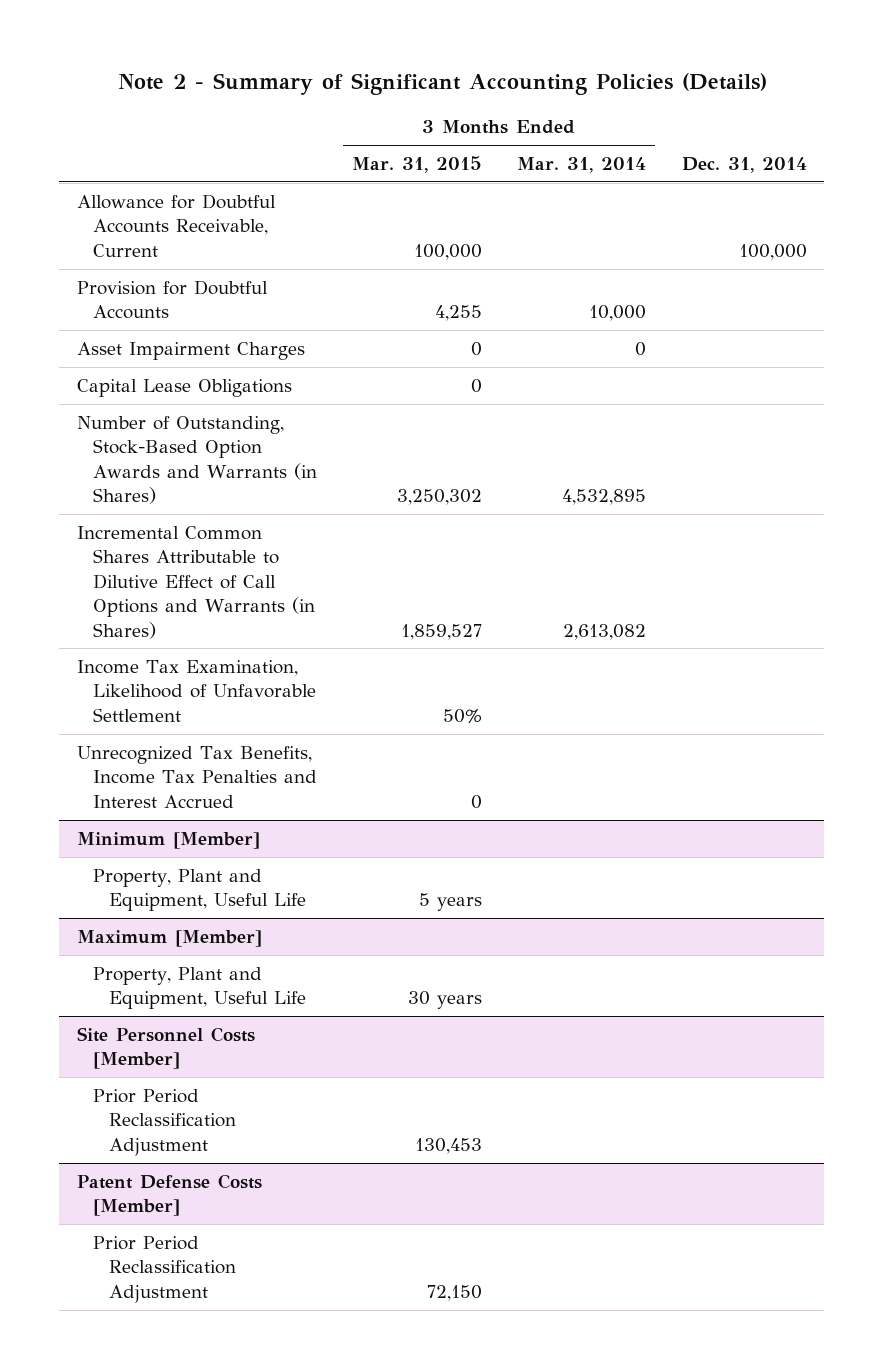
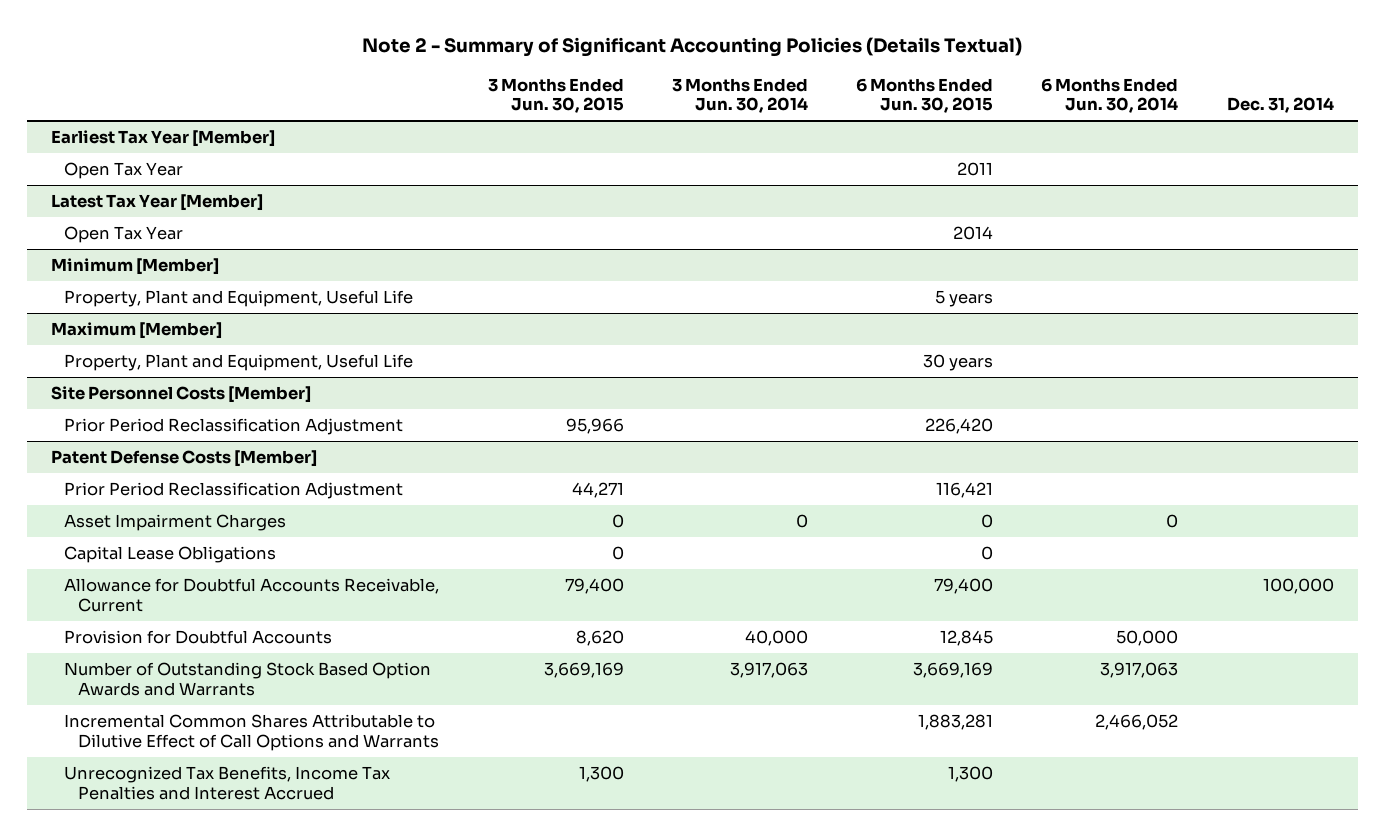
- Note 2 - Summary of Significant Accounting Policies (Details)
+ Note 2 - Summary of Significant Accounting Policies (Details Textual)
- | 3 Months Ended Mar. 31, 2015 | 3 Months Ended Mar. 31, 2014 | Dec. 31, 2014
+ | 3 Months Ended Jun. 30, 2015 | 3 Months Ended Jun. 30, 2014 | 6 Months Ended Jun. 30, 2015 | 6 Months Ended Jun. 30, 2014 | Dec. 31, 2014
- Allowance for Doubtful Accounts Receivable, Current | 100,000 | | 100,000
- Provision for Doubtful Accounts | 4,255 | 10,000 |
- Asset Impairment Charges | 0 | 0 |
- Capital Lease Obligations | 0 | |
- Number of Outstanding, Stock-Based Option Awards and Warrants (in Shares) | 3,250,302 | 4,532,895 |
- Incremental Common Shares Attributable to Dilutive Effect of Call Options and Warrants (in Shares) | 1,859,527 | 2,613,082 |
- Income Tax Examination, Likelihood of Unfavorable Settlement | 50% | |
- Unrecognized Tax Benefits, Income Tax Penalties and Interest Accrued | 0 | |
+ Earliest Tax Year [Member]
+ Open Tax Year | | | 2011 | |
+ Latest Tax Year [Member]
+ Open Tax Year | | | 2014 | |
@ Patent Defense Costs [Member]
+ Asset Impairment Charges | 0 | 0 | 0 | 0 |
+ Capital Lease Obligations | 0 | | 0 | |
+ Allowance for Doubtful Accounts Receivable, Current | 79,400 | | 79,400 | | 100,000
+ Provision for Doubtful Accounts | 8,620 | 40,000 | 12,845 | 50,000 |
+ Number of Outstanding Stock Based Option Awards and Warrants | 3,669,169 | 3,917,063 | 3,669,169 | 3,917,063 |
+ Incremental Common Shares Attributable to Dilutive Effect of Call Options and Warrants | | | 1,883,281 | 2,466,052 |
+ Unrecognized Tax Benefits, Income Tax Penalties and Interest Accrued | 1,300 | | 1,300 | |

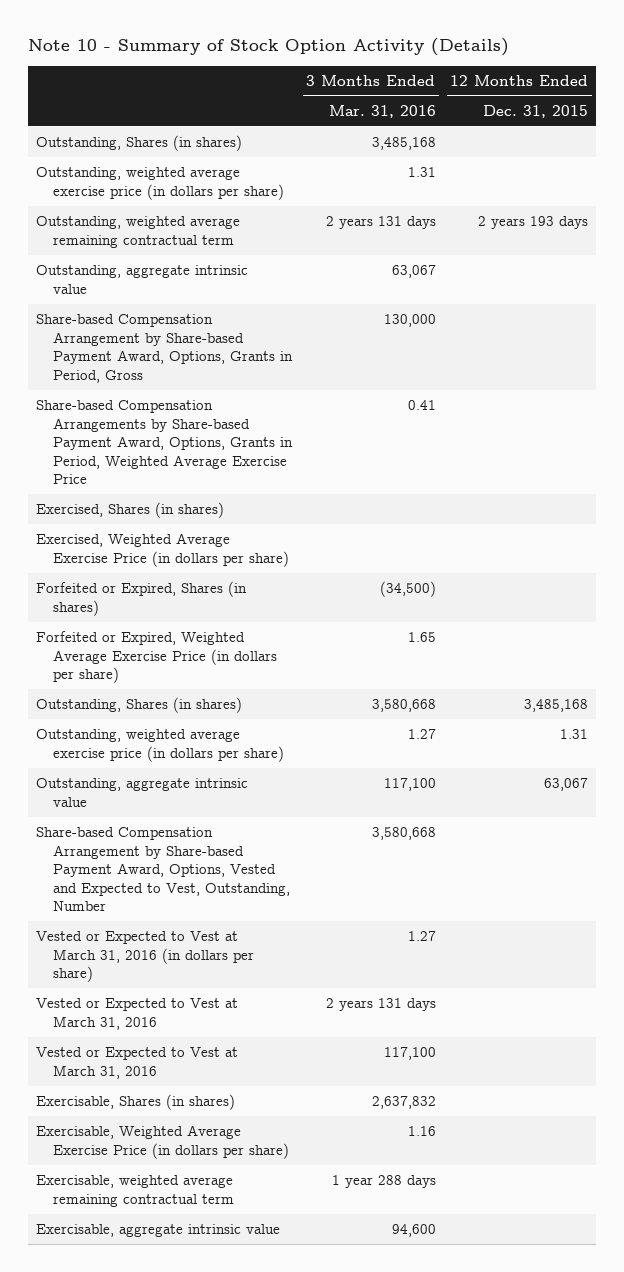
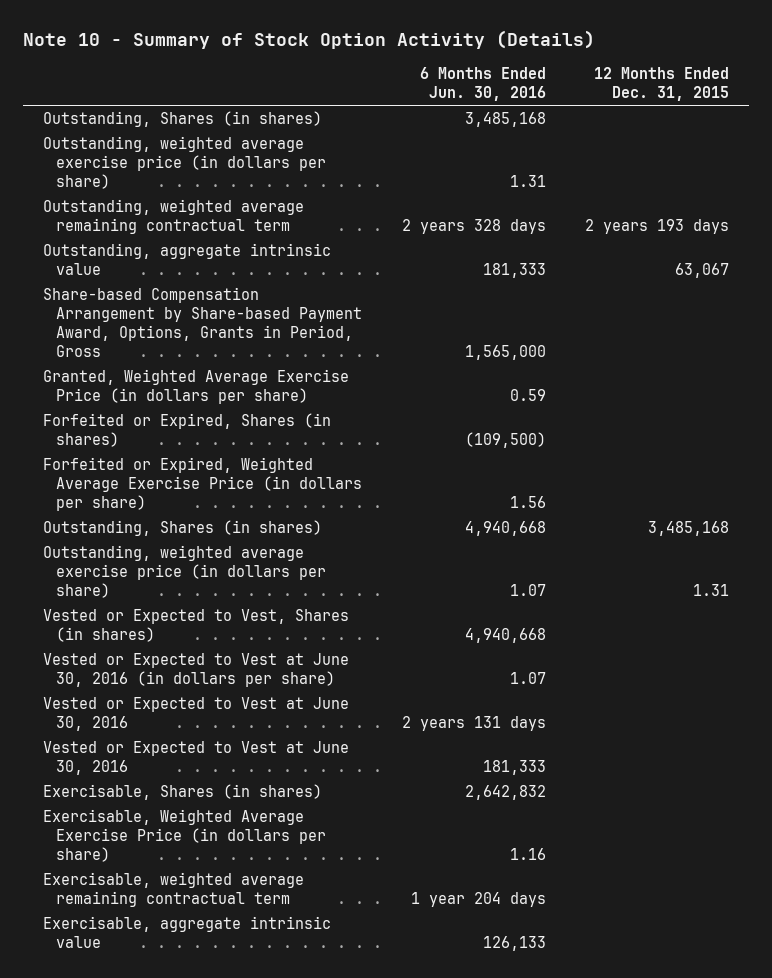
- | 3 Months Ended Mar. 31, 2016 | 12 Months Ended Dec. 31, 2015
+ | 6 Months Ended Jun. 30, 2016 | 12 Months Ended Dec. 31, 2015
- Outstanding, aggregate intrinsic value | 63,067 |
moved up: Outstanding, aggregate intrinsic value | 181,333 | 63,067
- Share-based Compensation Arrangements by Share-based Payment Award, Options, Grants in Period, Weighted Average Exercise Price | 0.41 |
- Exercised, Shares (in shares)
- Exercised, Weighted Average Exercise Price (in dollars per share)
+ Granted, Weighted Average Exercise Price (in dollars per share) | 0.59 |
- Share-based Compensation Arrangement by Share-based Payment Award, Options, Vested and Expected to Vest, Outstanding, Number | 3,580,668 |
- Vested or Expected to Vest at March 31, 2016 (in dollars per share) | 1.27 |
- Vested or Expected to Vest at March 31, 2016 | 2 years 131 days |
- Vested or Expected to Vest at March 31, 2016 | 117,100 |
+ Vested or Expected to Vest, Shares (in shares) | 4,940,668 |
+ Vested or Expected to Vest at June 30, 2016 (in dollars per share) | 1.07 |
+ Vested or Expected to Vest at June 30, 2016 | 2 years 131 days |
+ Vested or Expected to Vest at June 30, 2016 | 181,333 |

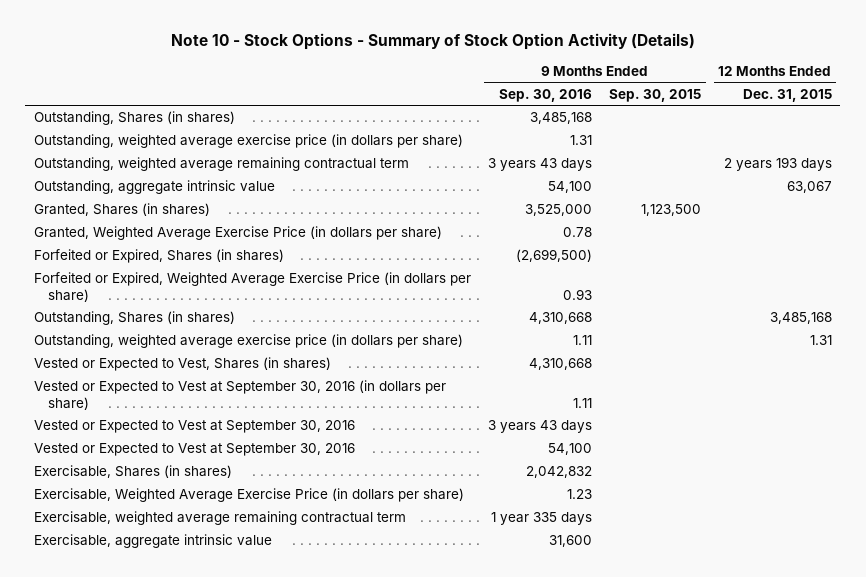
- Note 10 - Summary of Stock Option Activity (Details)
+ Note 10 - Stock Options - Summary of Stock Option Activity (Details)
- | 6 Months Ended Jun. 30, 2016 | 12 Months Ended Dec. 31, 2015
+ | 9 Months Ended Sep. 30, 2016 | 9 Months Ended Sep. 30, 2015 | 12 Months Ended Dec. 31, 2015
- Share-based Compensation Arrangement by Share-based Payment Award, Options, Grants in Period, Gross | 1,565,000 |
+ Granted, Shares (in shares) | 3,525,000 | 1,123,500 |
- Vested or Expected to Vest at June 30, 2016 (in dollars per share) | 1.07 |
- Vested or Expected to Vest at June 30, 2016 | 2 years 131 days |
- Vested or Expected to Vest at June 30, 2016 | 181,333 |
+ Vested or Expected to Vest at September 30, 2016 (in dollars per share) | 1.11 | |
+ Vested or Expected to Vest at September 30, 2016 | 3 years 43 days | |
+ Vested or Expected to Vest at September 30, 2016 | 54,100 | |

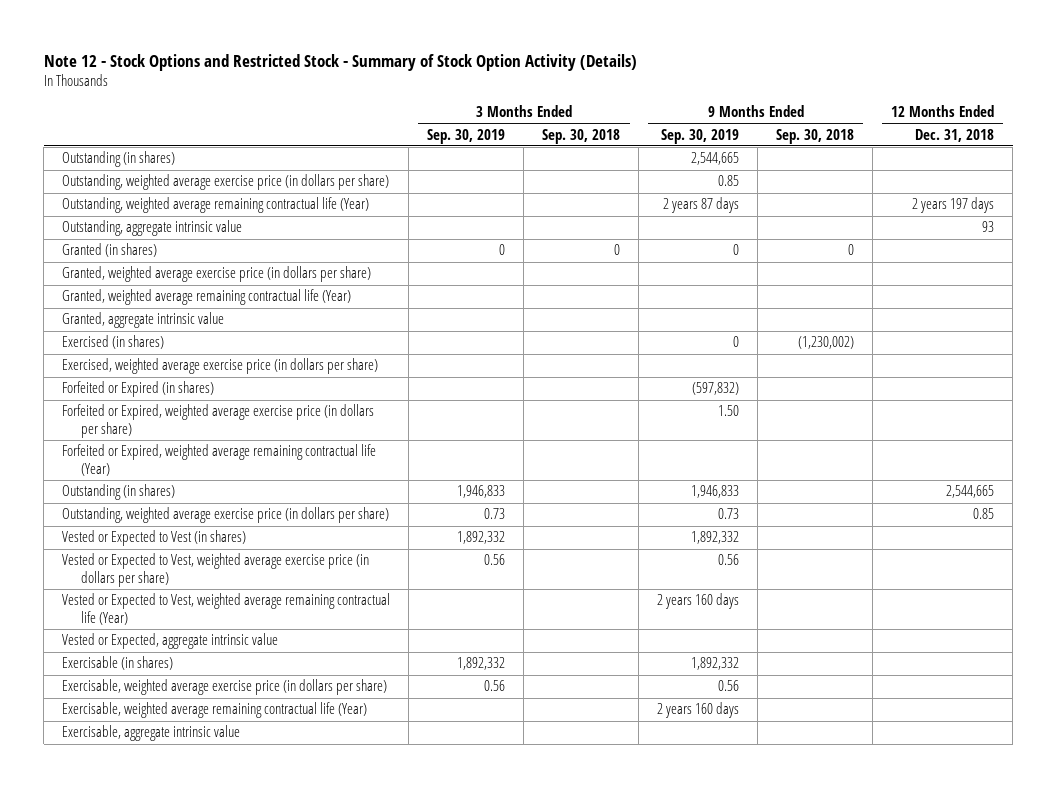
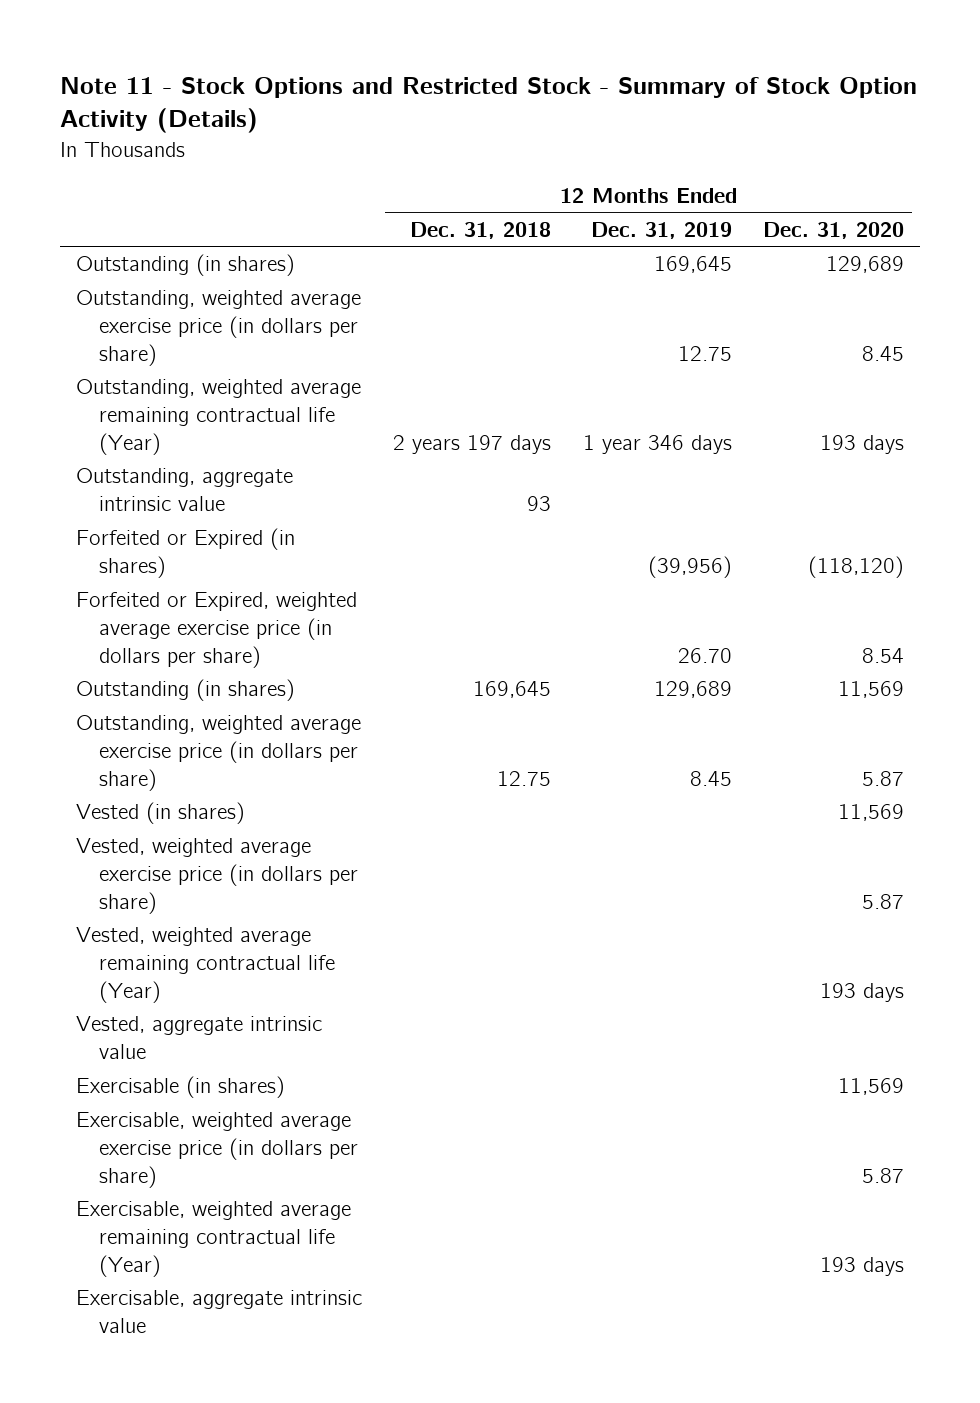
- Note 12 - Stock Options and Restricted Stock - Summary of Stock Option Activity (Details)
+ Note 11 - Stock Options and Restricted Stock - Summary of Stock Option Activity (Details)
- | 3 Months Ended Sep. 30, 2019 | 3 Months Ended Sep. 30, 2018 | 9 Months Ended Sep. 30, 2019 | 9 Months Ended Sep. 30, 2018 | 12 Months Ended Dec. 31, 2018
+ | 12 Months Ended Dec. 31, 2018 | 12 Months Ended Dec. 31, 2019 | 12 Months Ended Dec. 31, 2020
- Granted (in shares) | 0 | 0 | 0 | 0 |
- Granted, weighted average exercise price (in dollars per share)
- Granted, weighted average remaining contractual life (Year)
- Granted, aggregate intrinsic value
- Exercised (in shares) | | | 0 | (1,230,002) |
- Exercised, weighted average exercise price (in dollars per share)
- Forfeited or Expired, weighted average remaining contractual life (Year)
- Outstanding (in shares) | 1,946,833 | | 1,946,833 | | 2,544,665
- Outstanding, weighted average exercise price (in dollars per share) | 0.73 | | 0.73 | | 0.85
- Vested or Expected to Vest (in shares) | 1,892,332 | | 1,892,332 | |
- Vested or Expected to Vest, weighted average exercise price (in dollars per share) | 0.56 | | 0.56 | |
- Vested or Expected to Vest, weighted average remaining contractual life (Year) | | | 2 years 160 days | |
- Vested or Expected, aggregate intrinsic value
+ Outstanding (in shares) | 169,645 | 129,689 | 11,569
+ Outstanding, weighted average exercise price (in dollars per share) | 12.75 | 8.45 | 5.87
+ Vested (in shares) | | | 11,569
+ Vested, weighted average exercise price (in dollars per share) | | | 5.87
+ Vested, weighted average remaining contractual life (Year) | | | 193 days
+ Vested, aggregate intrinsic value

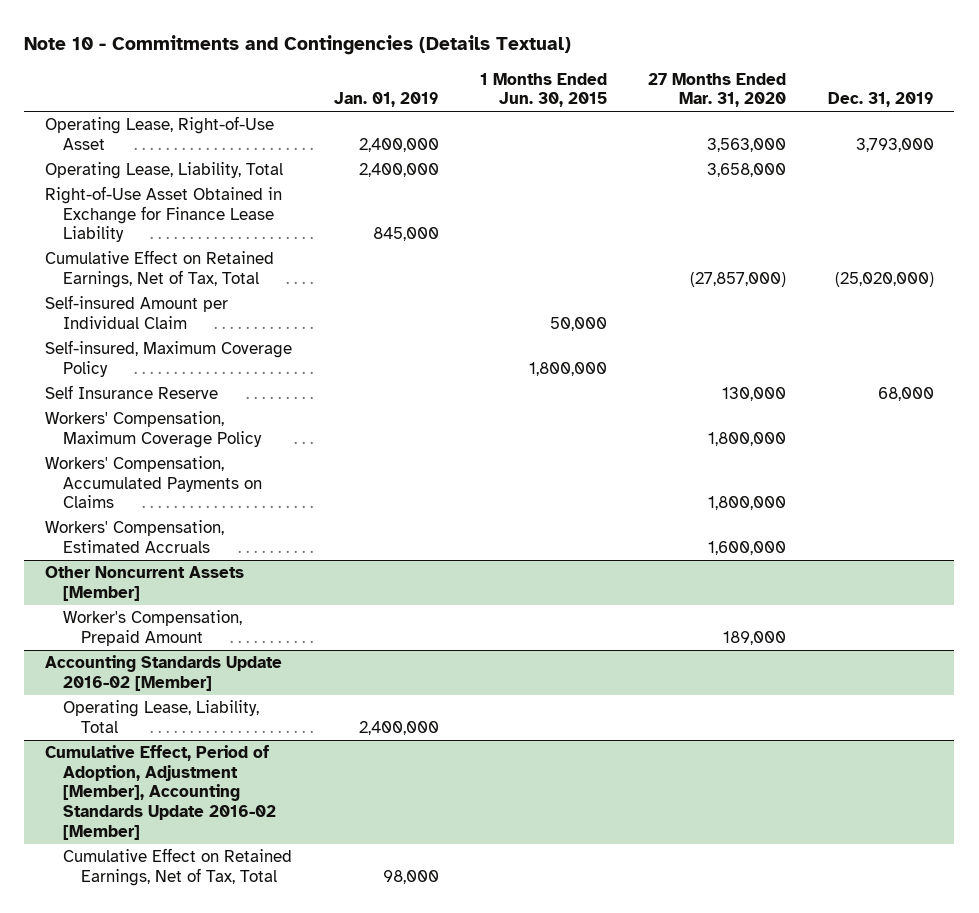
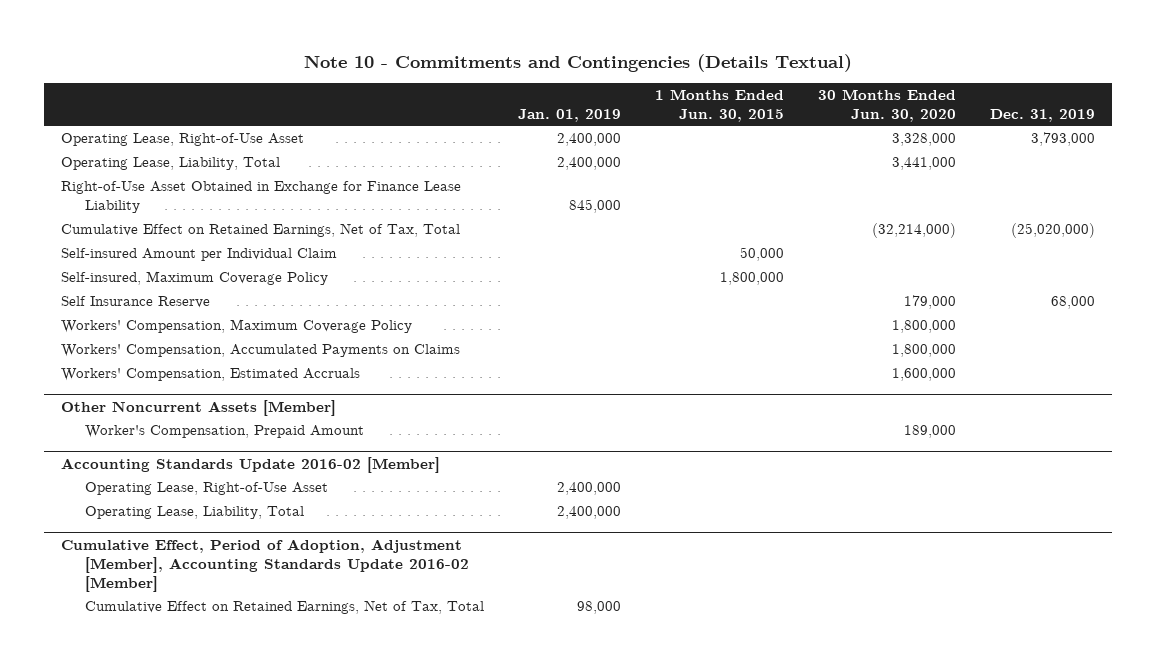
- | Jan. 01, 2019 | 1 Months Ended Jun. 30, 2015 | 27 Months Ended Mar. 31, 2020 | Dec. 31, 2019
+ | Jan. 01, 2019 | 1 Months Ended Jun. 30, 2015 | 30 Months Ended Jun. 30, 2020 | Dec. 31, 2019
@ Accounting Standards Update 2016-02 [Member]
+ Operating Lease, Right-of-Use Asset | 2,400,000 | | |

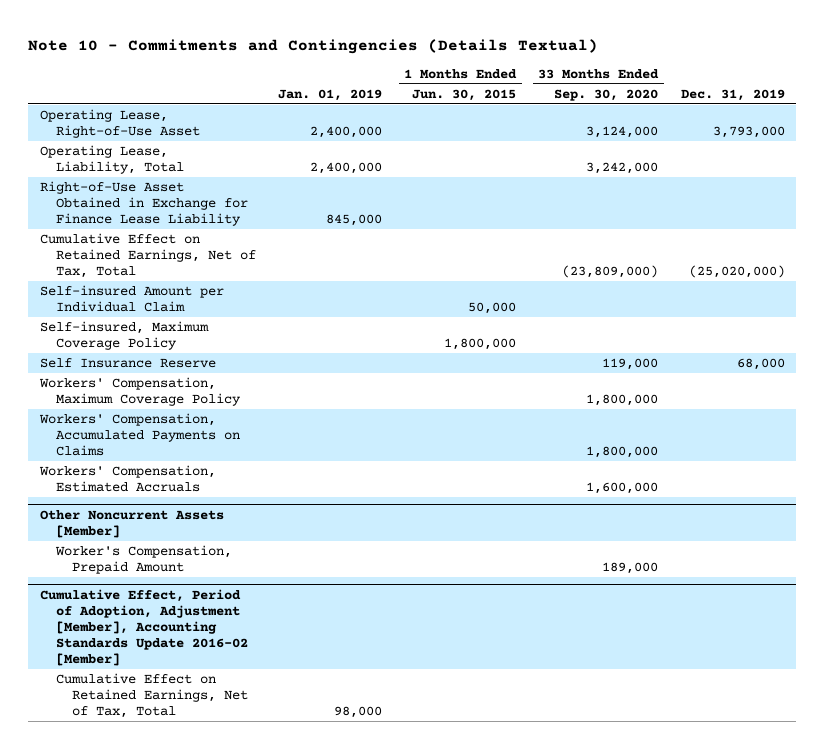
- | Jan. 01, 2019 | 1 Months Ended Jun. 30, 2015 | 30 Months Ended Jun. 30, 2020 | Dec. 31, 2019
+ | Jan. 01, 2019 | 1 Months Ended Jun. 30, 2015 | 33 Months Ended Sep. 30, 2020 | Dec. 31, 2019
- Accounting Standards Update 2016-02 [Member]
- Operating Lease, Right-of-Use Asset | 2,400,000 | | |
- Operating Lease, Liability, Total | 2,400,000 | | |

